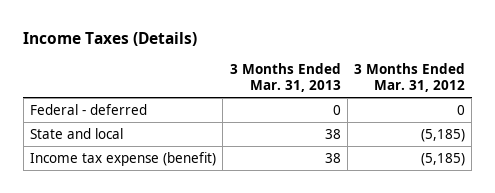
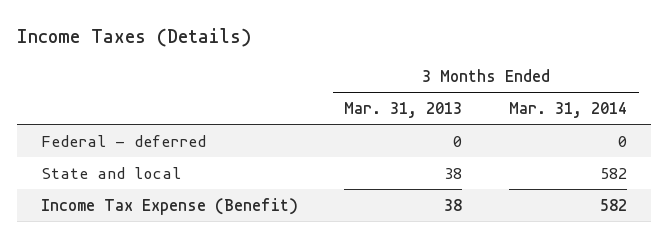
- | 3 Months Ended Mar. 31, 2013 | 3 Months Ended Mar. 31, 2012
+ | 3 Months Ended Mar. 31, 2013 | 3 Months Ended Mar. 31, 2014
- Income tax expense (benefit) | 38 | (5,185)
+ Income Tax Expense (Benefit) | 38 | 582

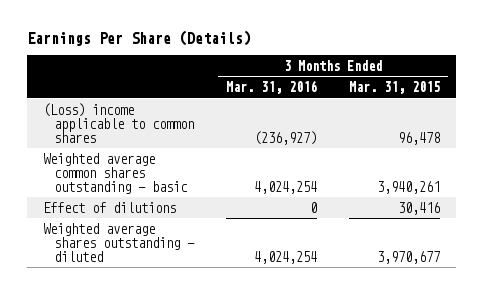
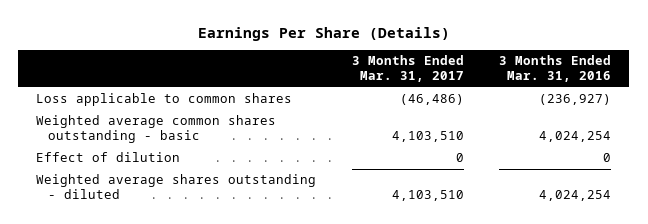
- | 3 Months Ended Mar. 31, 2016 | 3 Months Ended Mar. 31, 2015
+ | 3 Months Ended Mar. 31, 2017 | 3 Months Ended Mar. 31, 2016
- (Loss) income applicable to common shares | (236,927) | 96,478
+ Loss applicable to common shares | (46,486) | (236,927)
- Effect of dilutions | 0 | 30,416
+ Effect of dilution | 0 | 0

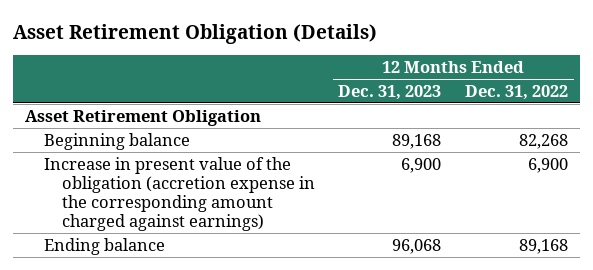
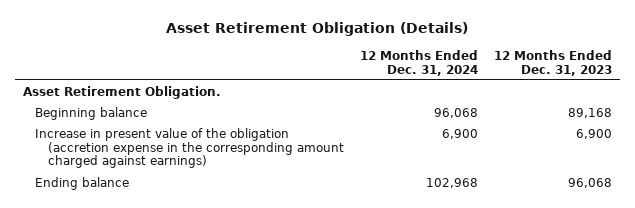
- | 12 Months Ended Dec. 31, 2023 | 12 Months Ended Dec. 31, 2022
+ | 12 Months Ended Dec. 31, 2024 | 12 Months Ended Dec. 31, 2023
- Asset Retirement Obligation
+ Asset Retirement Obligation.

